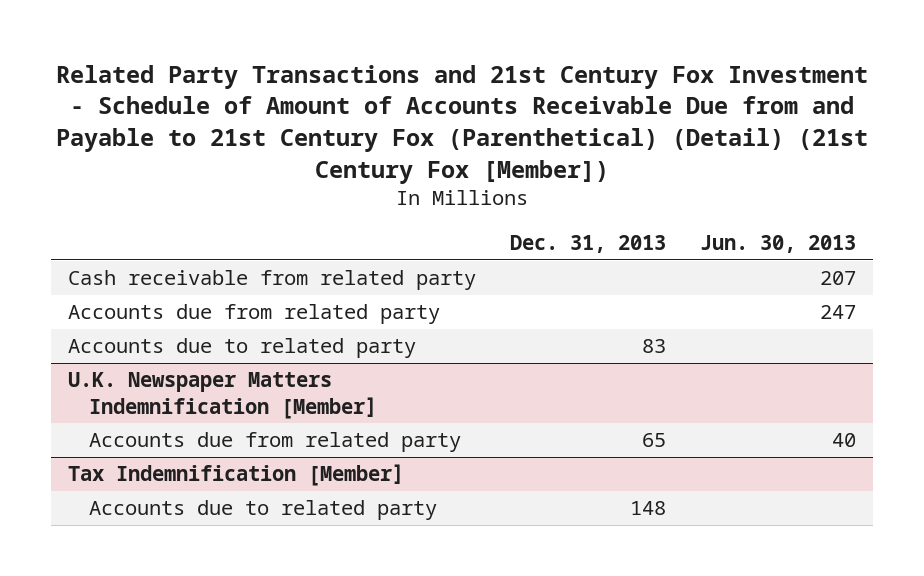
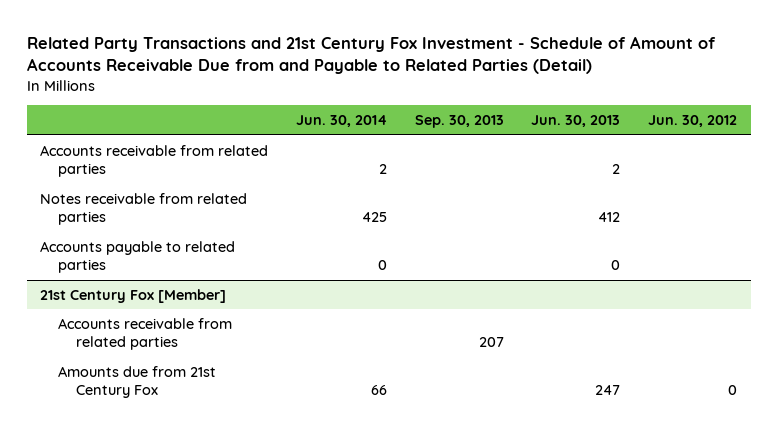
- Related Party Transactions and 21st Century Fox Investment - Schedule of Amount of Accounts Receivable Due from and Payable to 21st Century Fox (Parenthetical) (Detail) (21st Century Fox [Member])
+ Related Party Transactions and 21st Century Fox Investment - Schedule of Amount of Accounts Receivable Due from and Payable to Related Parties (Detail)
- | Dec. 31, 2013 | Jun. 30, 2013
+ | Jun. 30, 2014 | Sep. 30, 2013 | Jun. 30, 2013 | Jun. 30, 2012
- Cash receivable from related party | | 207
- Accounts due from related party | | 247
- Accounts due to related party | 83 |
- U.K. Newspaper Matters Indemnification [Member]
- Accounts due from related party | 65 | 40
- Tax Indemnification [Member]
- Accounts due to related party | 148 |
+ Accounts receivable from related parties | 2 | | 2 |
+ Notes receivable from related parties | 425 | | 412 |
+ Accounts payable to related parties | 0 | | 0 |
+ 21st Century Fox [Member]
+ Accounts receivable from related parties | | 207 | |
+ Amounts due from 21st Century Fox | 66 | | 247 | 0

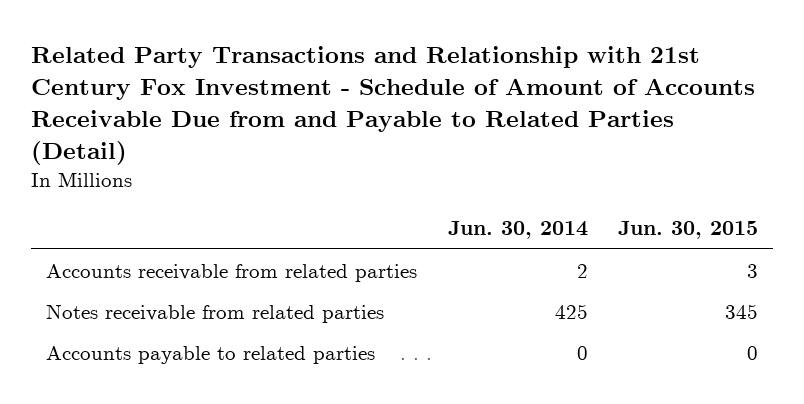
- Related Party Transactions and 21st Century Fox Investment - Schedule of Amount of Accounts Receivable Due from and Payable to Related Parties (Detail)
+ Related Party Transactions and Relationship with 21st Century Fox Investment - Schedule of Amount of Accounts Receivable Due from and Payable to Related Parties (Detail)
- | Jun. 30, 2014 | Sep. 30, 2013 | Jun. 30, 2013 | Jun. 30, 2012
+ | Jun. 30, 2014 | Jun. 30, 2015
- 21st Century Fox [Member]
- Accounts receivable from related parties | | 207 | |
- Amounts due from 21st Century Fox | 66 | | 247 | 0

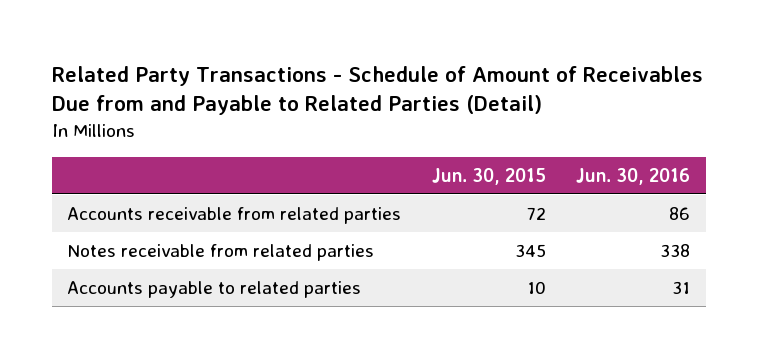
- Related Party Transactions and Relationship with 21st Century Fox Investment - Schedule of Amount of Accounts Receivable Due from and Payable to Related Parties (Detail)
+ Related Party Transactions - Schedule of Amount of Receivables Due from and Payable to Related Parties (Detail)
- | Jun. 30, 2014 | Jun. 30, 2015
+ | Jun. 30, 2015 | Jun. 30, 2016
- Accounts receivable from related parties | 2 | 3
+ Accounts receivable from related parties | 72 | 86
- Accounts payable to related parties | 0 | 0
+ Accounts payable to related parties | 10 | 31

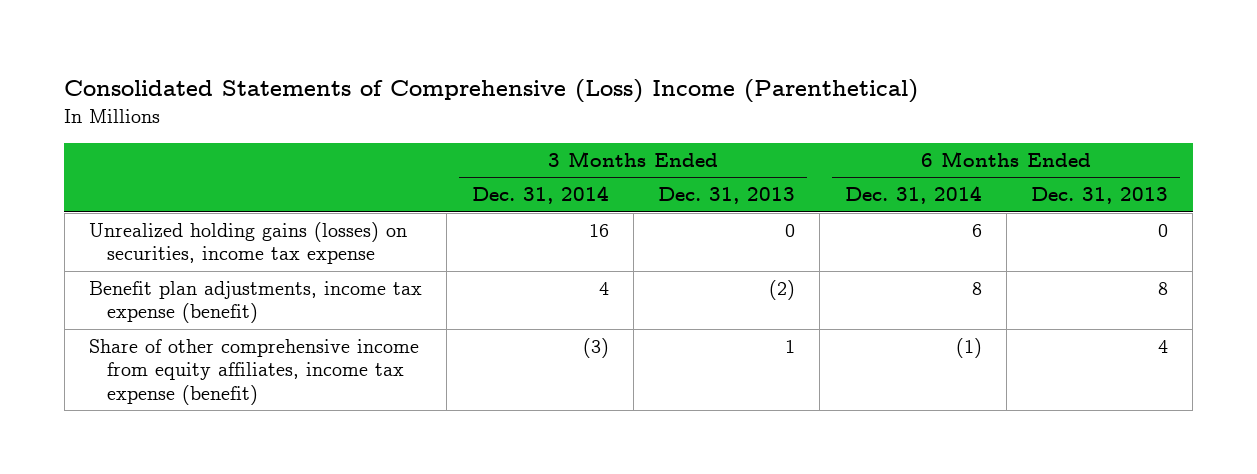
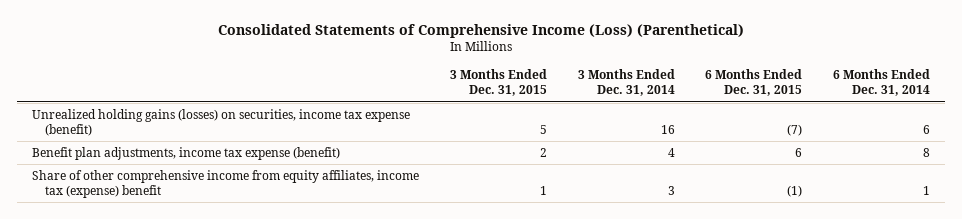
- Consolidated Statements of Comprehensive (Loss) Income (Parenthetical)
+ Consolidated Statements of Comprehensive Income (Loss) (Parenthetical)
- | 3 Months Ended Dec. 31, 2014 | 3 Months Ended Dec. 31, 2013 | 6 Months Ended Dec. 31, 2014 | 6 Months Ended Dec. 31, 2013
+ | 3 Months Ended Dec. 31, 2015 | 3 Months Ended Dec. 31, 2014 | 6 Months Ended Dec. 31, 2015 | 6 Months Ended Dec. 31, 2014
- Unrealized holding gains (losses) on securities, income tax expense | 16 | 0 | 6 | 0
+ Unrealized holding gains (losses) on securities, income tax expense (benefit) | 5 | 16 | (7) | 6
- Share of other comprehensive income from equity affiliates, income tax expense (benefit) | (3) | 1 | (1) | 4
+ Share of other comprehensive income from equity affiliates, income tax (expense) benefit | 1 | 3 | (1) | 1

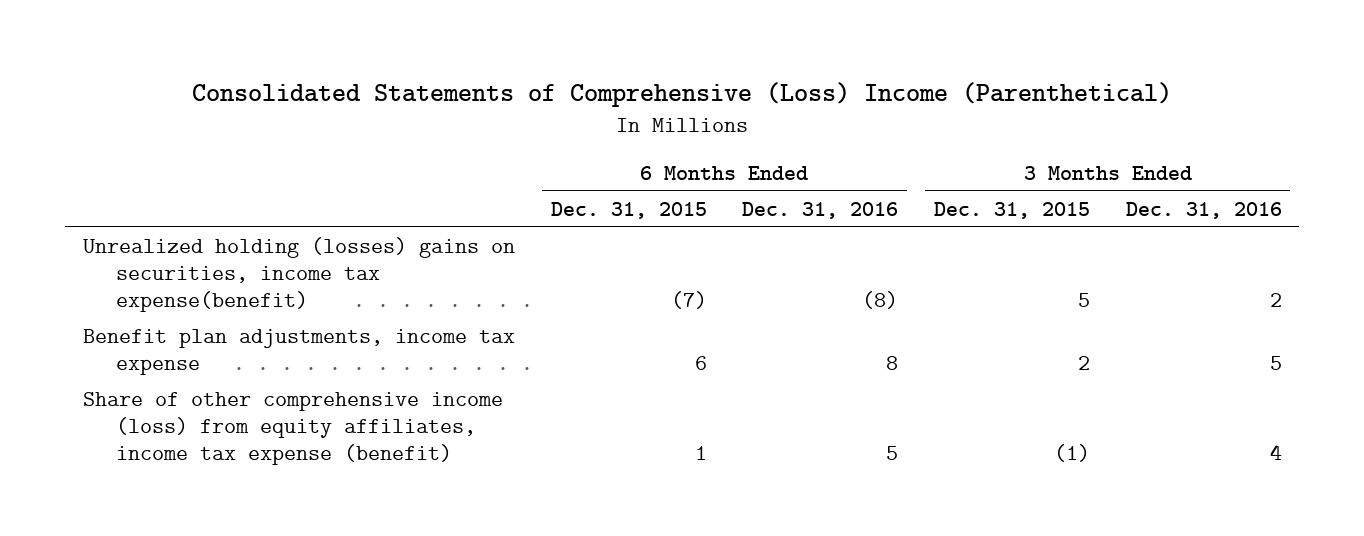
- Consolidated Statements of Comprehensive Income (Loss) (Parenthetical)
+ Consolidated Statements of Comprehensive (Loss) Income (Parenthetical)
- | 3 Months Ended Dec. 31, 2015 | 3 Months Ended Dec. 31, 2014 | 6 Months Ended Dec. 31, 2015 | 6 Months Ended Dec. 31, 2014
+ | 6 Months Ended Dec. 31, 2015 | 6 Months Ended Dec. 31, 2016 | 3 Months Ended Dec. 31, 2015 | 3 Months Ended Dec. 31, 2016
- Unrealized holding gains (losses) on securities, income tax expense (benefit) | 5 | 16 | (7) | 6
- Benefit plan adjustments, income tax expense (benefit) | 2 | 4 | 6 | 8
- Share of other comprehensive income from equity affiliates, income tax (expense) benefit | 1 | 3 | (1) | 1
+ Unrealized holding (losses) gains on securities, income tax expense(benefit) | (7) | (8) | 5 | 2
+ Benefit plan adjustments, income tax expense | 6 | 8 | 2 | 5
+ Share of other comprehensive income (loss) from equity affiliates, income tax expense (benefit) | 1 | 5 | (1) | 4

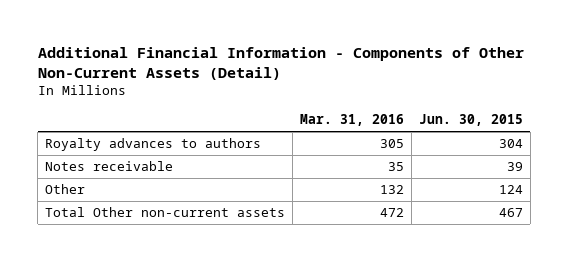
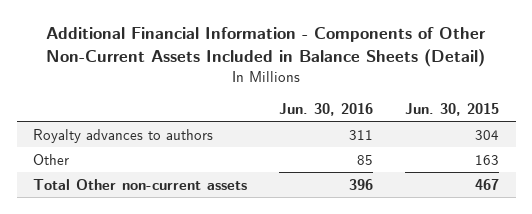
- Additional Financial Information - Components of Other Non-Current Assets (Detail)
+ Additional Financial Information - Components of Other Non-Current Assets Included in Balance Sheets (Detail)
- | Mar. 31, 2016 | Jun. 30, 2015
+ | Jun. 30, 2016 | Jun. 30, 2015
- Notes receivable | 35 | 39
- Other | 132 | 124
+ Other | 85 | 163

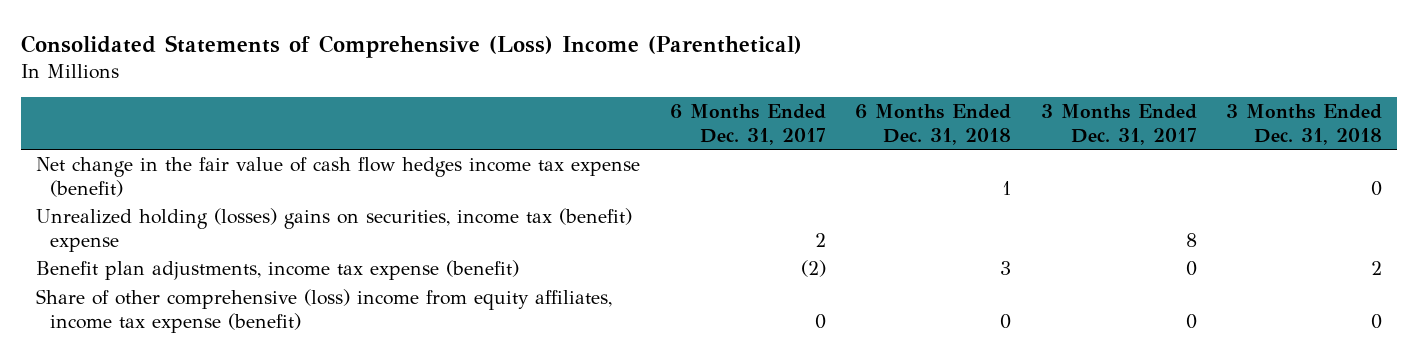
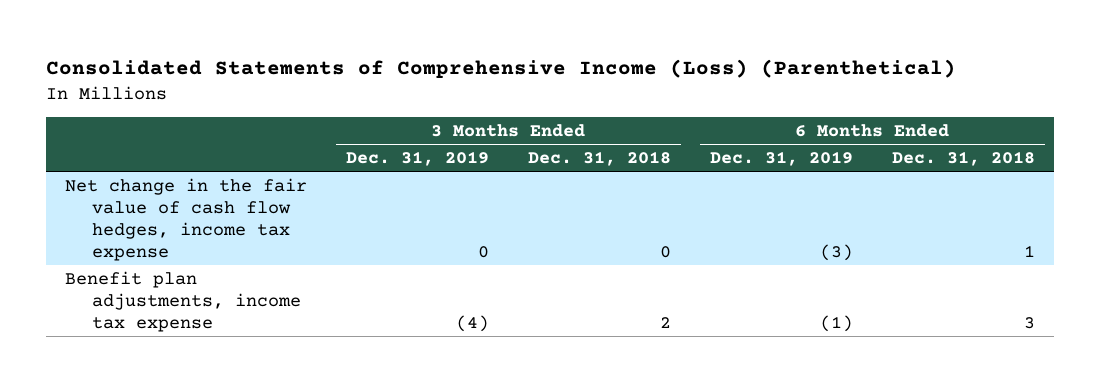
- Consolidated Statements of Comprehensive (Loss) Income (Parenthetical)
+ Consolidated Statements of Comprehensive Income (Loss) (Parenthetical)
- | 6 Months Ended Dec. 31, 2017 | 6 Months Ended Dec. 31, 2018 | 3 Months Ended Dec. 31, 2017 | 3 Months Ended Dec. 31, 2018
+ | 3 Months Ended Dec. 31, 2019 | 3 Months Ended Dec. 31, 2018 | 6 Months Ended Dec. 31, 2019 | 6 Months Ended Dec. 31, 2018
- Net change in the fair value of cash flow hedges income tax expense (benefit) | | 1 | | 0
- Unrealized holding (losses) gains on securities, income tax (benefit) expense | 2 | | 8 |
- Benefit plan adjustments, income tax expense (benefit) | (2) | 3 | 0 | 2
- Share of other comprehensive (loss) income from equity affiliates, income tax expense (benefit) | 0 | 0 | 0 | 0
+ Net change in the fair value of cash flow hedges, income tax expense | 0 | 0 | (3) | 1
+ Benefit plan adjustments, income tax expense | (4) | 2 | (1) | 3

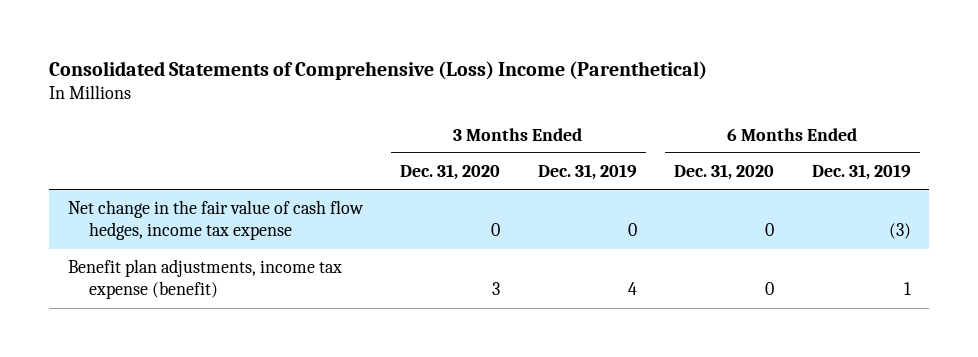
- Consolidated Statements of Comprehensive Income (Loss) (Parenthetical)
+ Consolidated Statements of Comprehensive (Loss) Income (Parenthetical)
- | 3 Months Ended Dec. 31, 2019 | 3 Months Ended Dec. 31, 2018 | 6 Months Ended Dec. 31, 2019 | 6 Months Ended Dec. 31, 2018
+ | 3 Months Ended Dec. 31, 2020 | 3 Months Ended Dec. 31, 2019 | 6 Months Ended Dec. 31, 2020 | 6 Months Ended Dec. 31, 2019
- Benefit plan adjustments, income tax expense | (4) | 2 | (1) | 3
+ Benefit plan adjustments, income tax expense (benefit) | 3 | 4 | 0 | 1

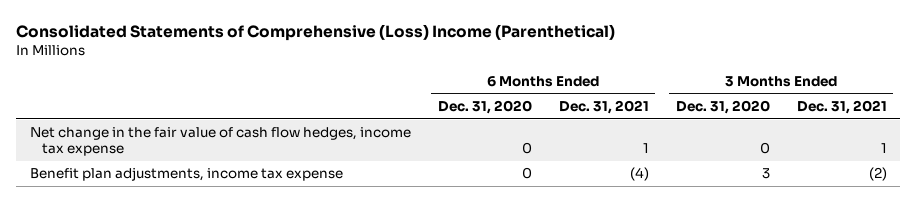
- | 3 Months Ended Dec. 31, 2020 | 3 Months Ended Dec. 31, 2019 | 6 Months Ended Dec. 31, 2020 | 6 Months Ended Dec. 31, 2019
+ | 6 Months Ended Dec. 31, 2020 | 6 Months Ended Dec. 31, 2021 | 3 Months Ended Dec. 31, 2020 | 3 Months Ended Dec. 31, 2021
- Benefit plan adjustments, income tax expense (benefit) | 3 | 4 | 0 | 1
+ Benefit plan adjustments, income tax expense | 0 | (4) | 3 | (2)

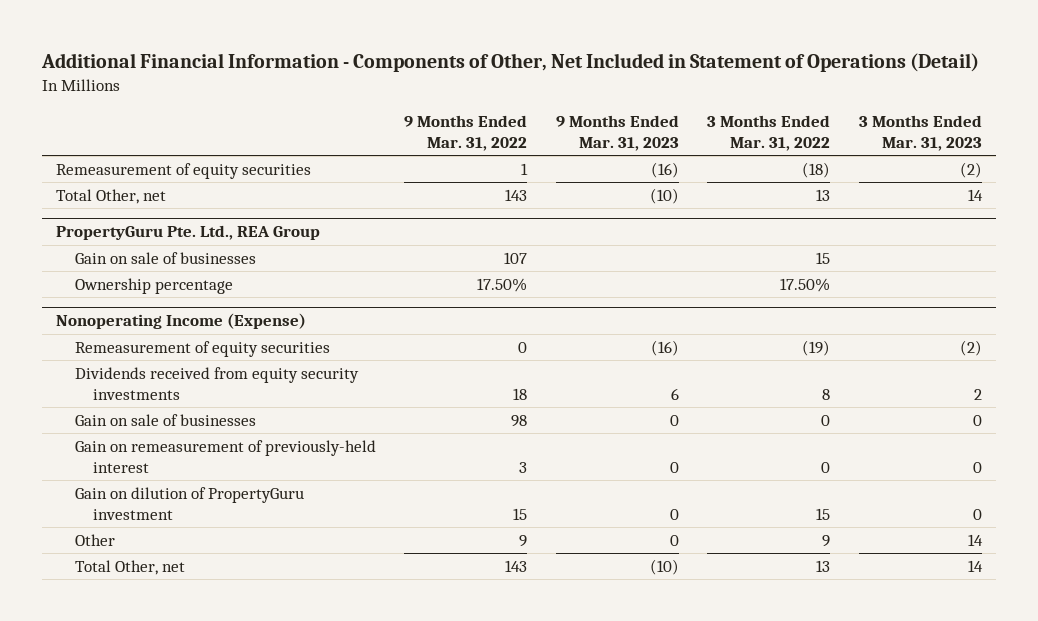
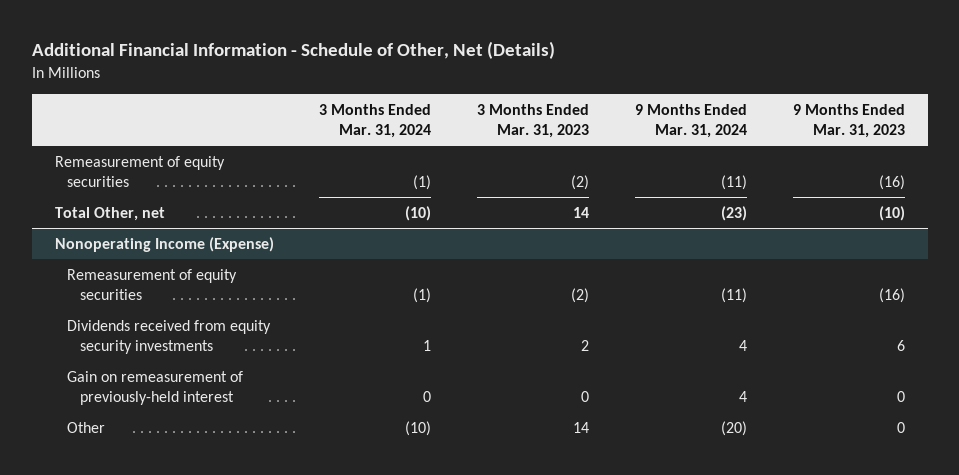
- Additional Financial Information - Components of Other, Net Included in Statement of Operations (Detail)
+ Additional Financial Information - Schedule of Other, Net (Details)
- | 9 Months Ended Mar. 31, 2022 | 9 Months Ended Mar. 31, 2023 | 3 Months Ended Mar. 31, 2022 | 3 Months Ended Mar. 31, 2023
+ | 3 Months Ended Mar. 31, 2024 | 3 Months Ended Mar. 31, 2023 | 9 Months Ended Mar. 31, 2024 | 9 Months Ended Mar. 31, 2023
- PropertyGuru Pte. Ltd., REA Group
- Gain on sale of businesses | 107 | | 15 |
- Ownership percentage | 17.50% | | 17.50% |
@ Nonoperating Income (Expense)
- Gain on sale of businesses | 98 | 0 | 0 | 0
- Gain on dilution of PropertyGuru investment | 15 | 0 | 15 | 0
- Total Other, net | 143 | (10) | 13 | 14

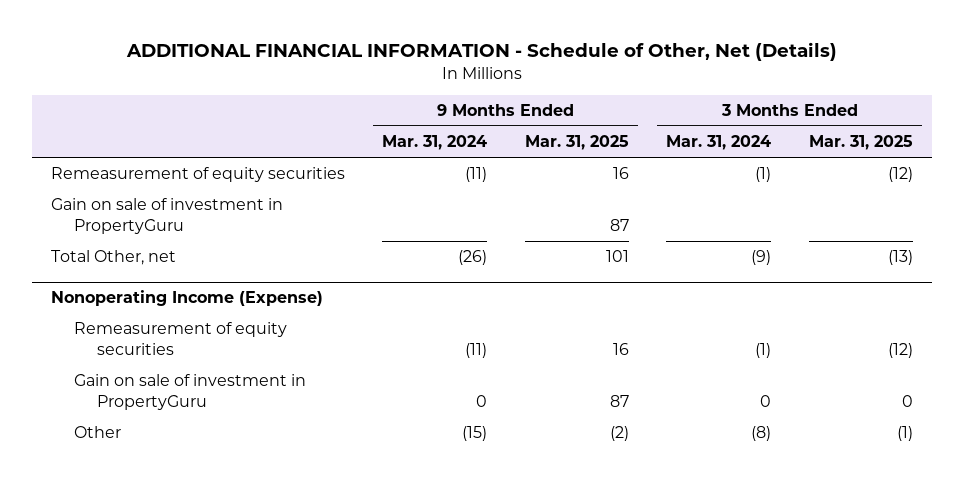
- Additional Financial Information - Schedule of Other, Net (Details)
+ ADDITIONAL FINANCIAL INFORMATION - Schedule of Other, Net (Details)
- | 3 Months Ended Mar. 31, 2024 | 3 Months Ended Mar. 31, 2023 | 9 Months Ended Mar. 31, 2024 | 9 Months Ended Mar. 31, 2023
+ | 9 Months Ended Mar. 31, 2024 | 9 Months Ended Mar. 31, 2025 | 3 Months Ended Mar. 31, 2024 | 3 Months Ended Mar. 31, 2025
- Total Other, net | (10) | 14 | (23) | (10)
+ Gain on sale of investment in PropertyGuru | | 87 | |
+ Total Other, net | (26) | 101 | (9) | (13)
@ Nonoperating Income (Expense)
- Dividends received from equity security investments | 1 | 2 | 4 | 6
- Gain on remeasurement of previously-held interest | 0 | 0 | 4 | 0
- Other | (10) | 14 | (20) | 0
+ Gain on sale of investment in PropertyGuru | 0 | 87 | 0 | 0
+ Other | (15) | (2) | (8) | (1)

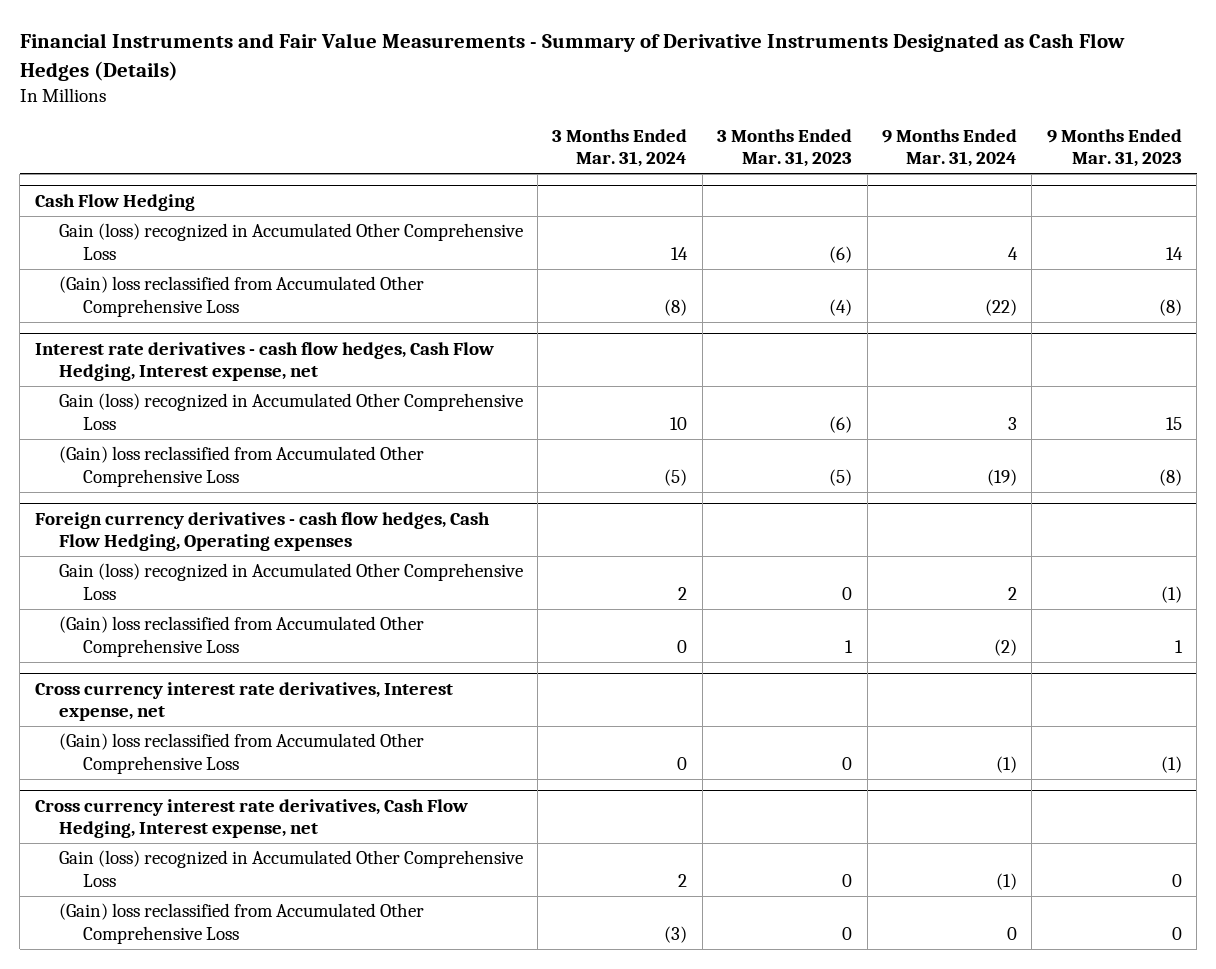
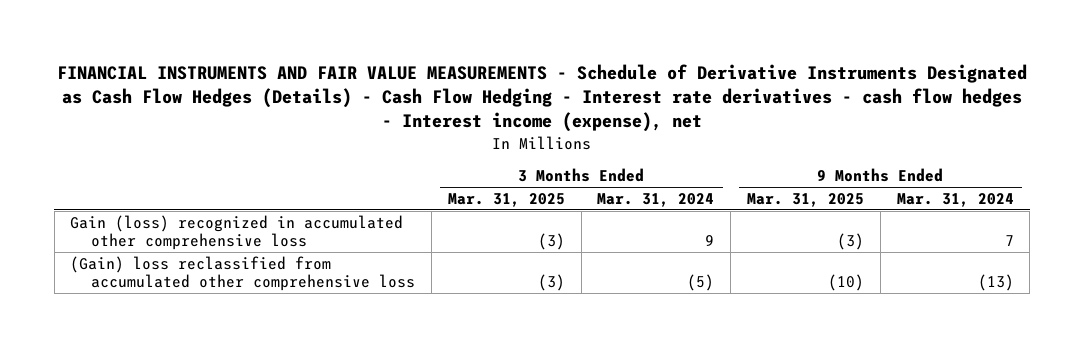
- Financial Instruments and Fair Value Measurements - Summary of Derivative Instruments Designated as Cash Flow Hedges (Details)
+ FINANCIAL INSTRUMENTS AND FAIR VALUE MEASUREMENTS - Schedule of Derivative Instruments Designated as Cash Flow Hedges (Details) - Cash Flow Hedging - Interest rate derivatives - cash flow hedges - Interest income (expense), net
- | 3 Months Ended Mar. 31, 2024 | 3 Months Ended Mar. 31, 2023 | 9 Months Ended Mar. 31, 2024 | 9 Months Ended Mar. 31, 2023
+ | 3 Months Ended Mar. 31, 2025 | 3 Months Ended Mar. 31, 2024 | 9 Months Ended Mar. 31, 2025 | 9 Months Ended Mar. 31, 2024
- Cash Flow Hedging
- Gain (loss) recognized in Accumulated Other Comprehensive Loss | 14 | (6) | 4 | 14
- (Gain) loss reclassified from Accumulated Other Comprehensive Loss | (8) | (4) | (22) | (8)
- Interest rate derivatives - cash flow hedges, Cash Flow Hedging, Interest expense, net
- Gain (loss) recognized in Accumulated Other Comprehensive Loss | 10 | (6) | 3 | 15
- (Gain) loss reclassified from Accumulated Other Comprehensive Loss | (5) | (5) | (19) | (8)
- Foreign currency derivatives - cash flow hedges, Cash Flow Hedging, Operating expenses
- Gain (loss) recognized in Accumulated Other Comprehensive Loss | 2 | 0 | 2 | (1)
- (Gain) loss reclassified from Accumulated Other Comprehensive Loss | 0 | 1 | (2) | 1
- Cross currency interest rate derivatives, Interest expense, net
- (Gain) loss reclassified from Accumulated Other Comprehensive Loss | 0 | 0 | (1) | (1)
- Cross currency interest rate derivatives, Cash Flow Hedging, Interest expense, net
- Gain (loss) recognized in Accumulated Other Comprehensive Loss | 2 | 0 | (1) | 0
- (Gain) loss reclassified from Accumulated Other Comprehensive Loss | (3) | 0 | 0 | 0
+ Gain (loss) recognized in accumulated other comprehensive loss | (3) | 9 | (3) | 7
+ (Gain) loss reclassified from accumulated other comprehensive loss | (3) | (5) | (10) | (13)

